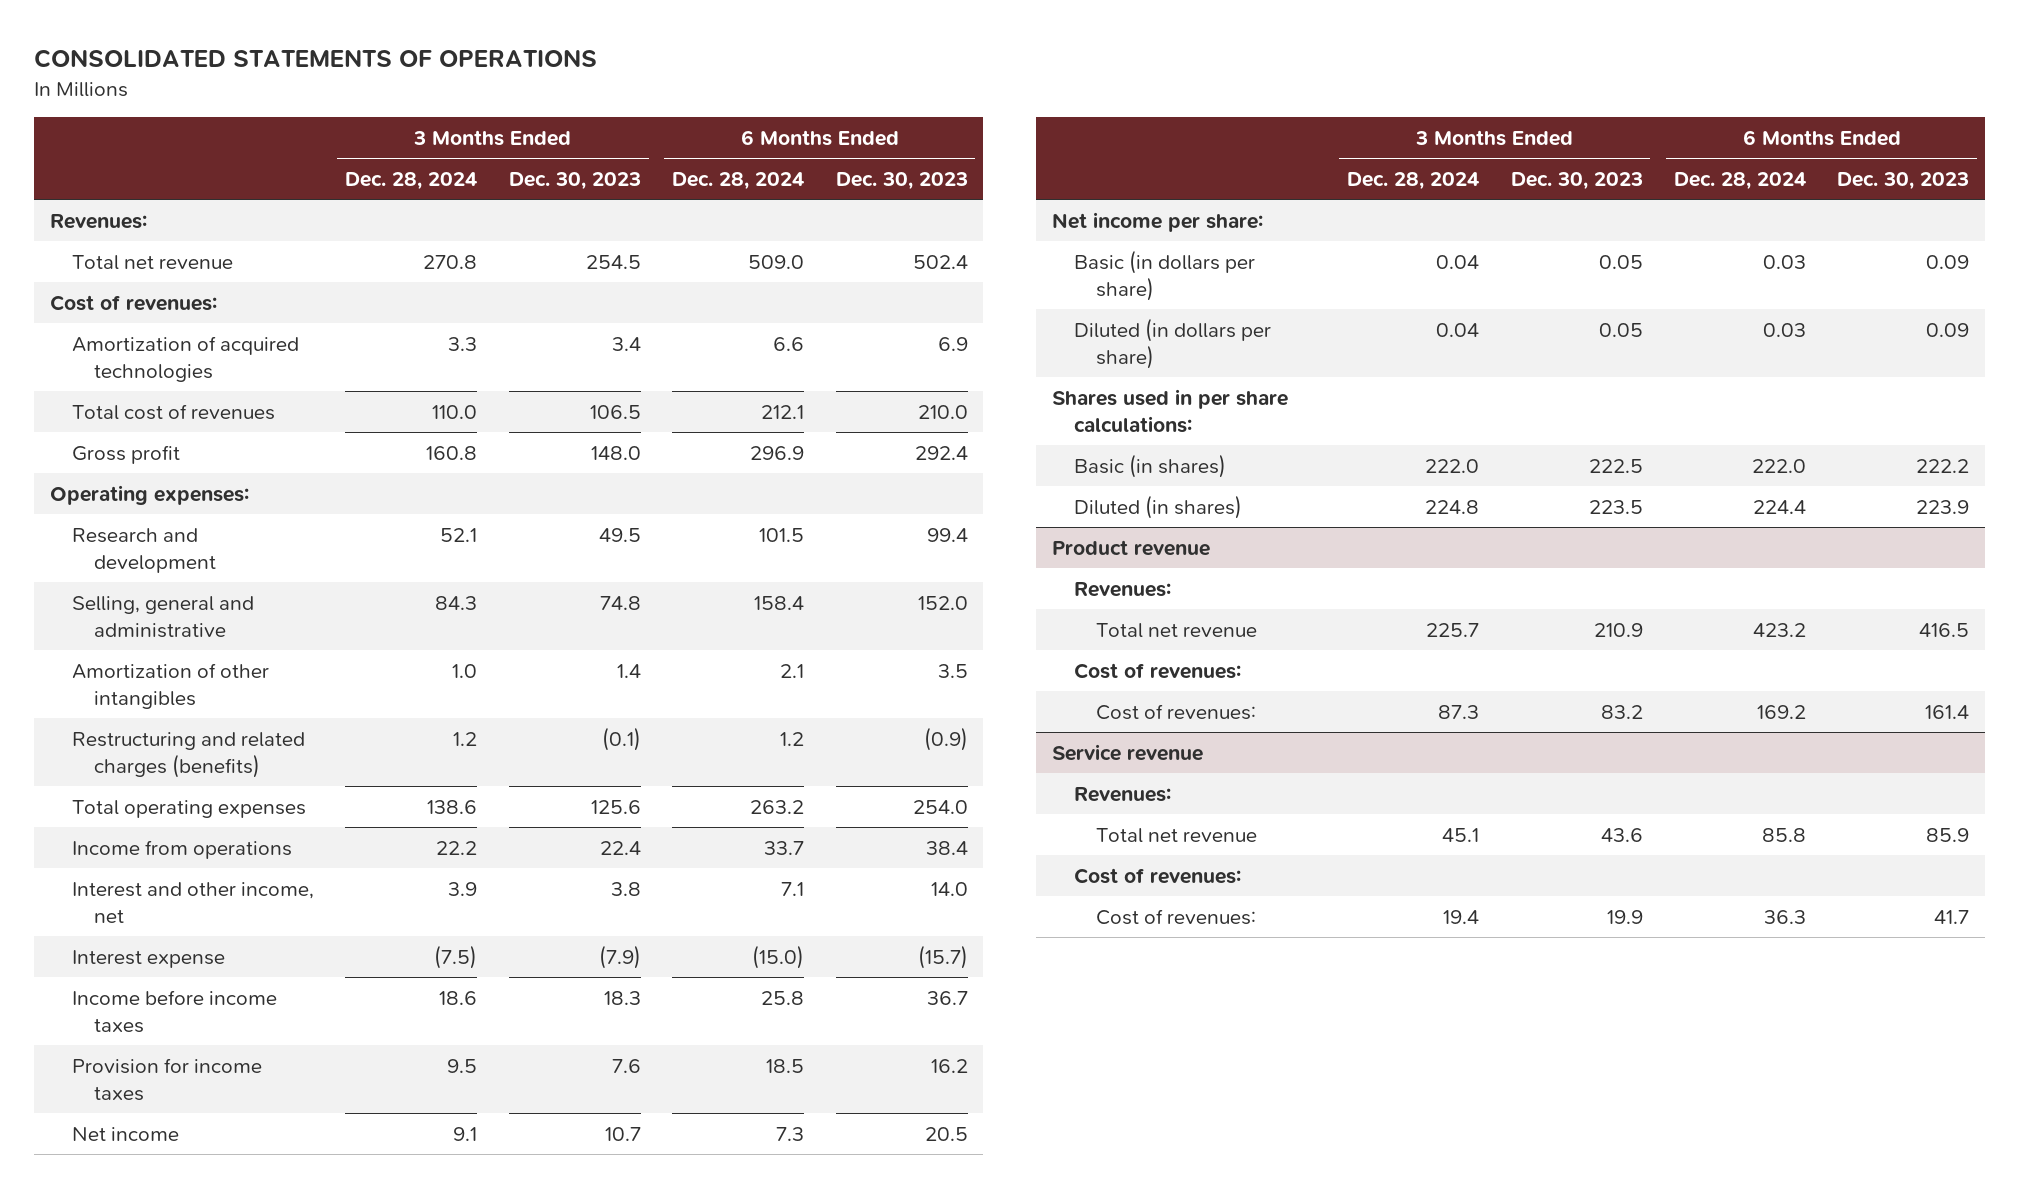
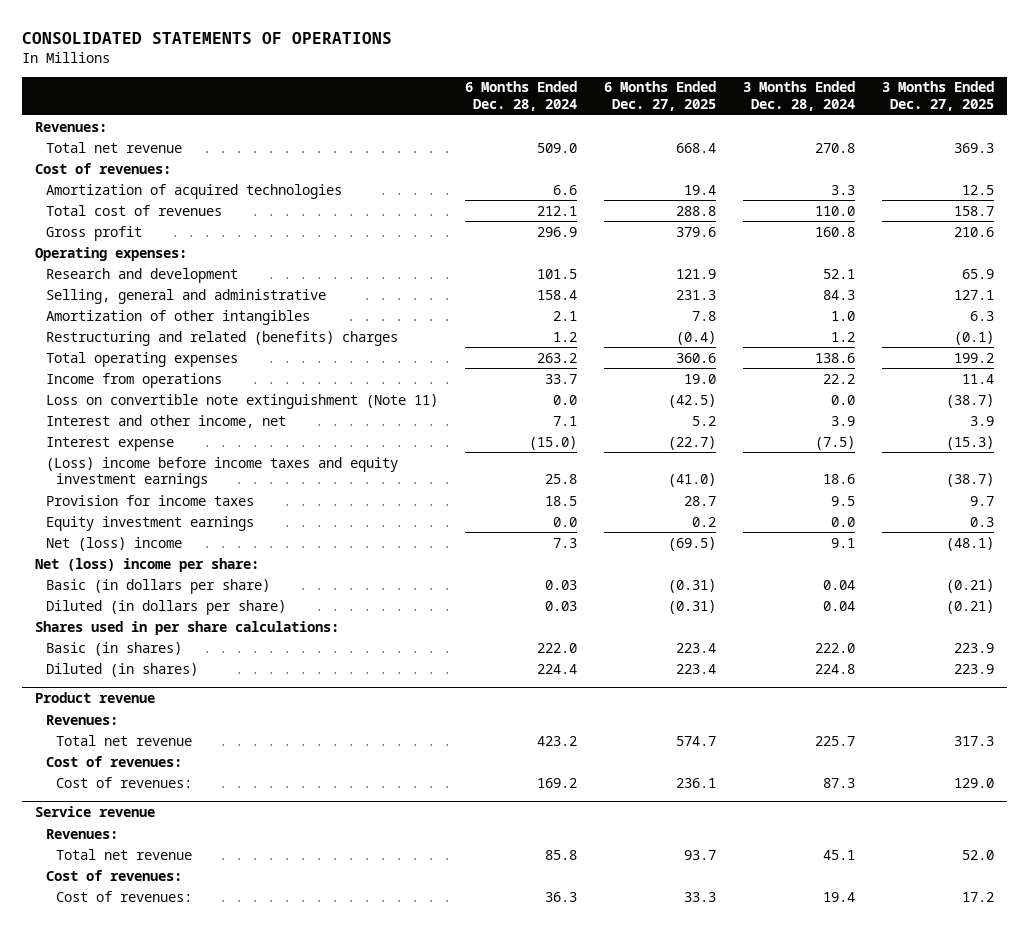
- | 3 Months Ended Dec. 28, 2024 | 3 Months Ended Dec. 30, 2023 | 6 Months Ended Dec. 28, 2024 | 6 Months Ended Dec. 30, 2023
+ | 6 Months Ended Dec. 28, 2024 | 6 Months Ended Dec. 27, 2025 | 3 Months Ended Dec. 28, 2024 | 3 Months Ended Dec. 27, 2025
- Restructuring and related charges (benefits) | 1.2 | (0.1) | 1.2 | (0.9)
+ Restructuring and related (benefits) charges | 1.2 | (0.4) | 1.2 | (0.1)
+ Loss on convertible note extinguishment (Note 11) | 0.0 | (42.5) | 0.0 | (38.7)
- Income before income taxes | 18.6 | 18.3 | 25.8 | 36.7
+ (Loss) income before income taxes and equity investment earnings | 25.8 | (41.0) | 18.6 | (38.7)
- Net income | 9.1 | 10.7 | 7.3 | 20.5
- Net income per share:
+ Equity investment earnings | 0.0 | 0.2 | 0.0 | 0.3
+ Net (loss) income | 7.3 | (69.5) | 9.1 | (48.1)
+ Net (loss) income per share:

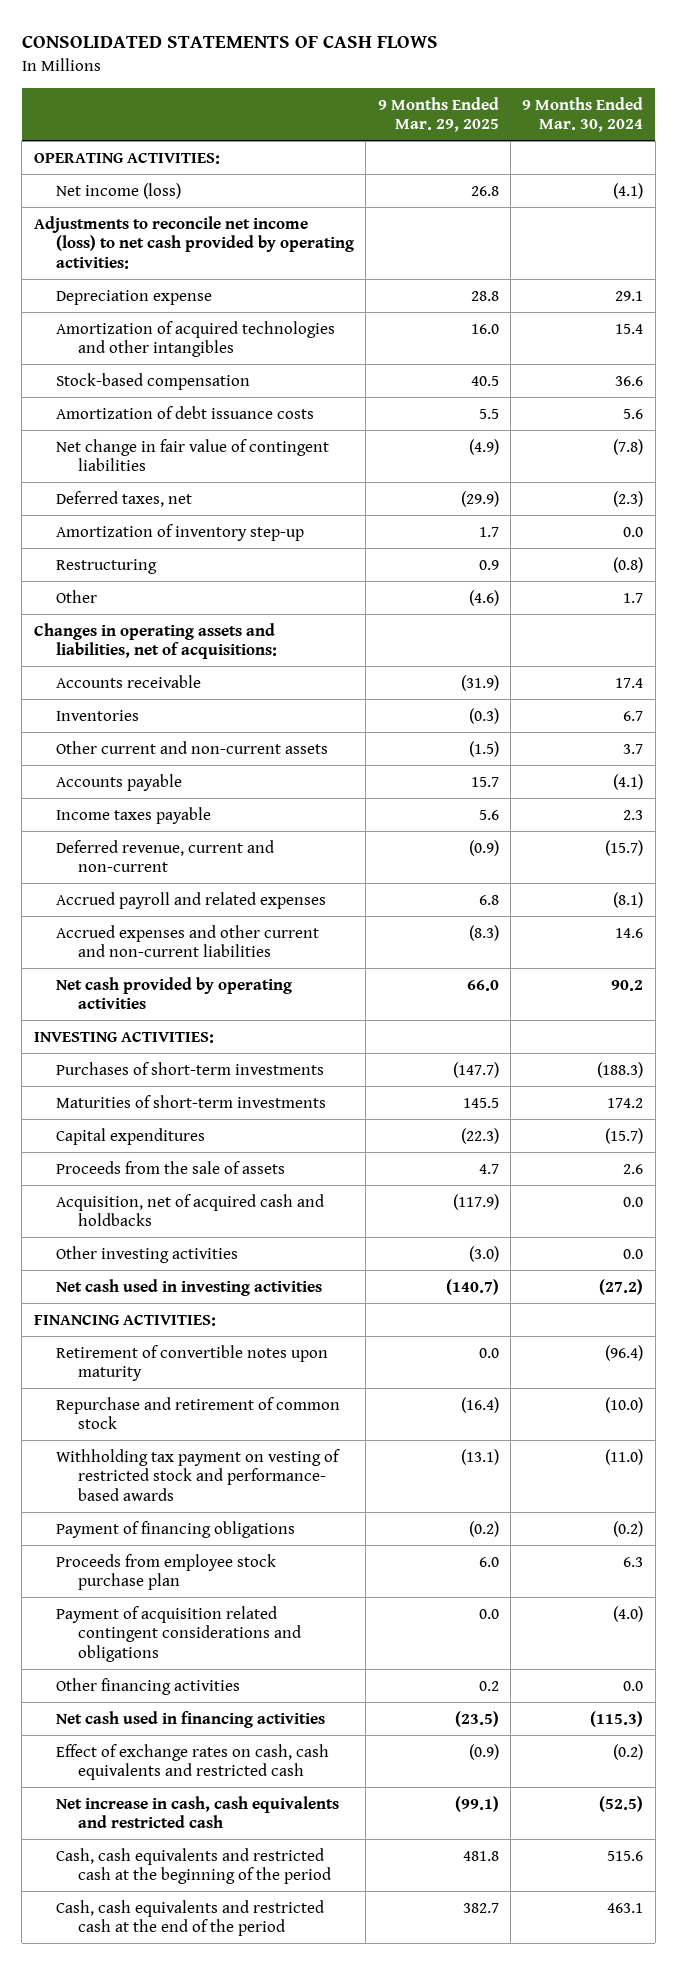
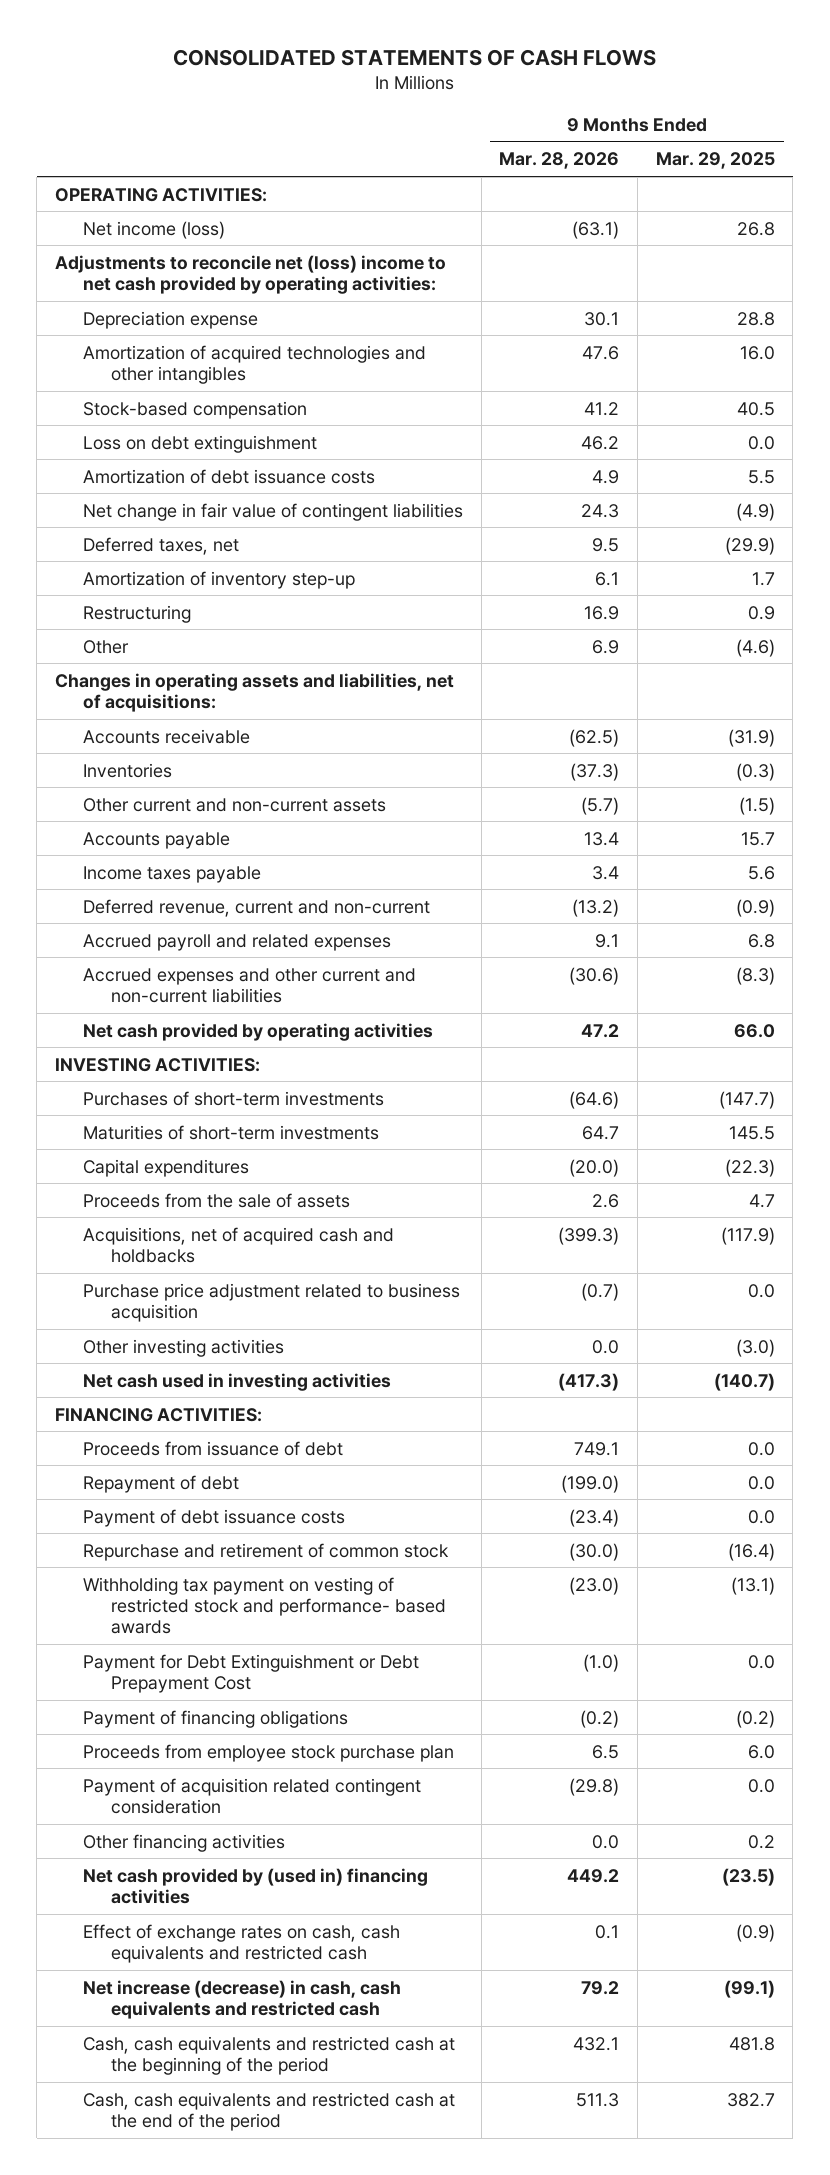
- | 9 Months Ended Mar. 29, 2025 | 9 Months Ended Mar. 30, 2024
+ | 9 Months Ended Mar. 28, 2026 | 9 Months Ended Mar. 29, 2025
- Adjustments to reconcile net income (loss) to net cash provided by operating activities:
+ Adjustments to reconcile net (loss) income to net cash provided by operating activities:
+ Loss on debt extinguishment | 46.2 | 0.0
- Acquisition, net of acquired cash and holdbacks | (117.9) | 0.0
+ Acquisitions, net of acquired cash and holdbacks | (399.3) | (117.9)
+ Purchase price adjustment related to business acquisition | (0.7) | 0.0
- Retirement of convertible notes upon maturity | 0.0 | (96.4)
+ Proceeds from issuance of debt | 749.1 | 0.0
+ Repayment of debt | (199.0) | 0.0
+ Payment of debt issuance costs | (23.4) | 0.0
+ Payment for Debt Extinguishment or Debt Prepayment Cost | (1.0) | 0.0
- Payment of acquisition related contingent considerations and obligations | 0.0 | (4.0)
+ Payment of acquisition related contingent consideration | (29.8) | 0.0
- Net cash used in financing activities | (23.5) | (115.3)
+ Net cash provided by (used in) financing activities | 449.2 | (23.5)
- Net increase in cash, cash equivalents and restricted cash | (99.1) | (52.5)
+ Net increase (decrease) in cash, cash equivalents and restricted cash | 79.2 | (99.1)

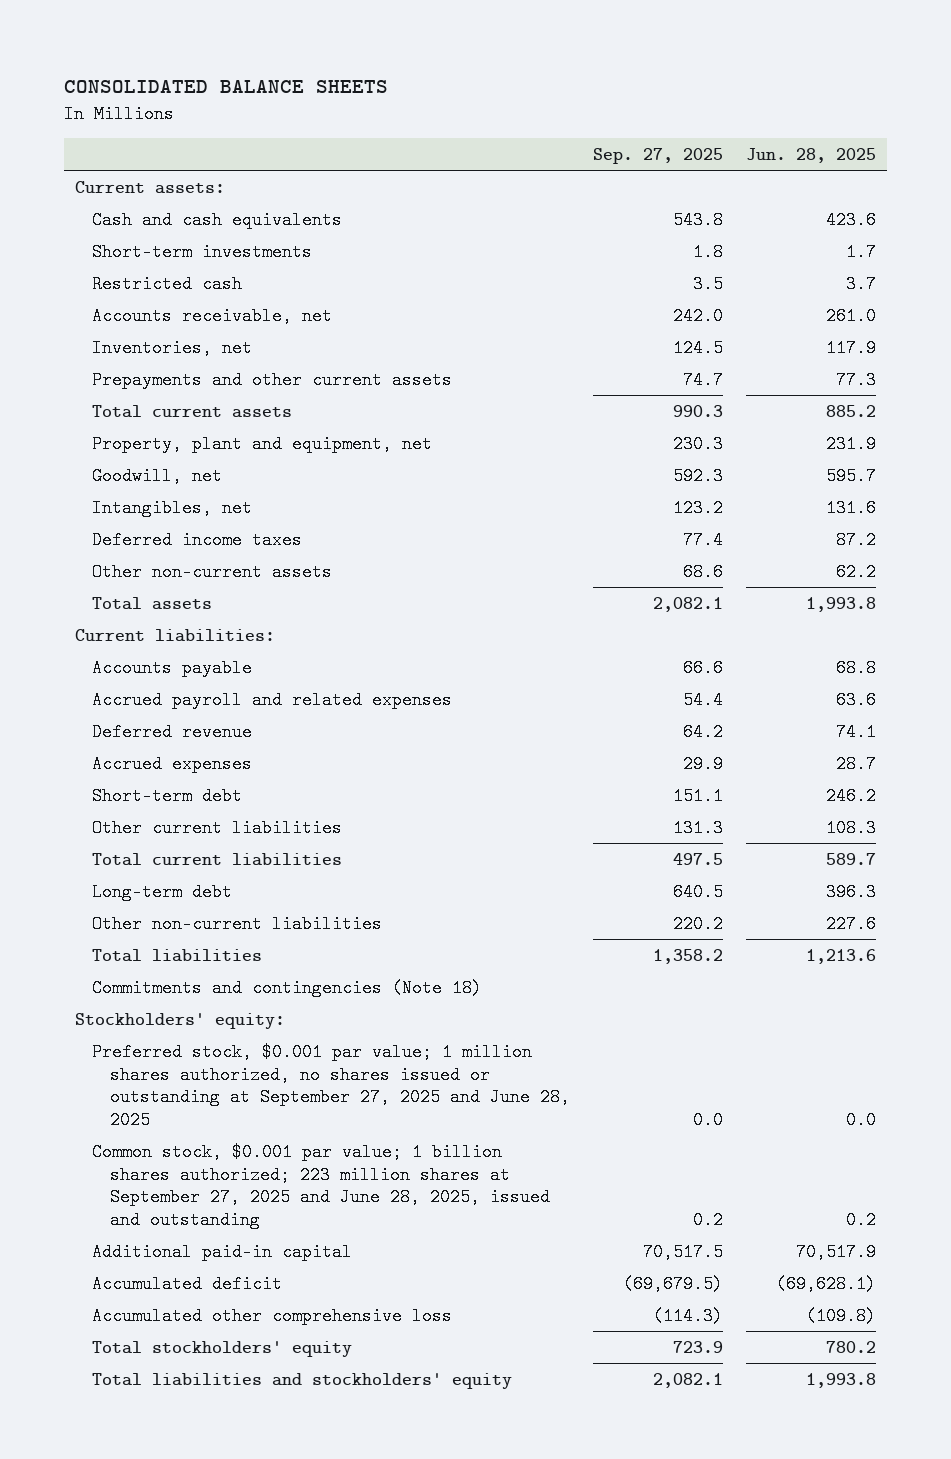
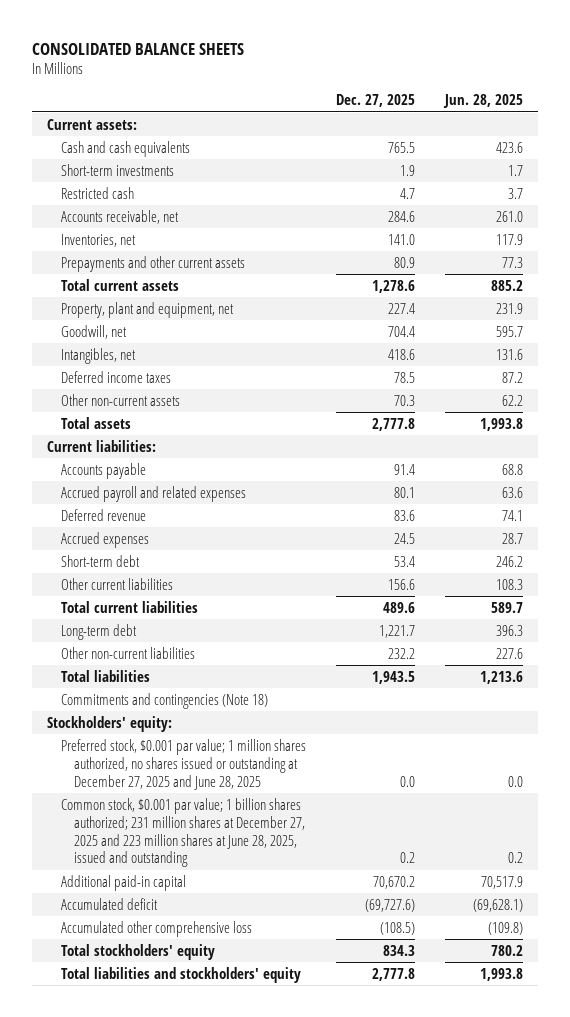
- | Sep. 27, 2025 | Jun. 28, 2025
+ | Dec. 27, 2025 | Jun. 28, 2025
- Preferred stock, $0.001 par value; 1 million shares authorized, no shares issued or outstanding at September 27, 2025 and June 28, 2025 | 0.0 | 0.0
- Common stock, $0.001 par value; 1 billion shares authorized; 223 million shares at September 27, 2025 and June 28, 2025, issued and outstanding | 0.2 | 0.2
+ Preferred stock, $0.001 par value; 1 million shares authorized, no shares issued or outstanding at December 27, 2025 and June 28, 2025 | 0.0 | 0.0
+ Common stock, $0.001 par value; 1 billion shares authorized; 231 million shares at December 27, 2025 and 223 million shares at June 28, 2025, issued and outstanding | 0.2 | 0.2

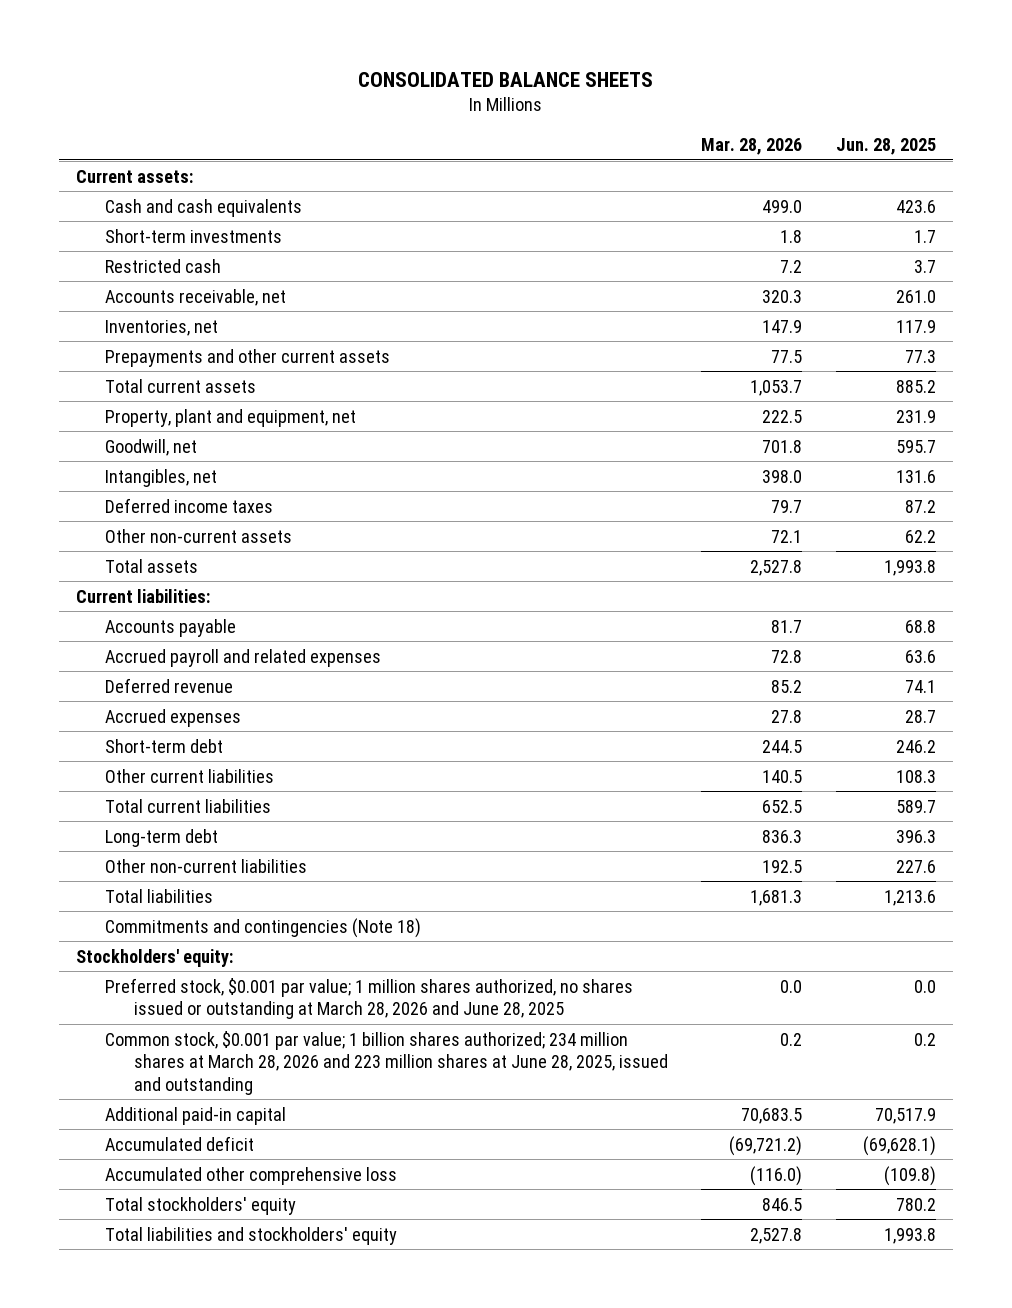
- | Dec. 27, 2025 | Jun. 28, 2025
+ | Mar. 28, 2026 | Jun. 28, 2025
- Preferred stock, $0.001 par value; 1 million shares authorized, no shares issued or outstanding at December 27, 2025 and June 28, 2025 | 0.0 | 0.0
- Common stock, $0.001 par value; 1 billion shares authorized; 231 million shares at December 27, 2025 and 223 million shares at June 28, 2025, issued and outstanding | 0.2 | 0.2
+ Preferred stock, $0.001 par value; 1 million shares authorized, no shares issued or outstanding at March 28, 2026 and June 28, 2025 | 0.0 | 0.0
+ Common stock, $0.001 par value; 1 billion shares authorized; 234 million shares at March 28, 2026 and 223 million shares at June 28, 2025, issued and outstanding | 0.2 | 0.2

